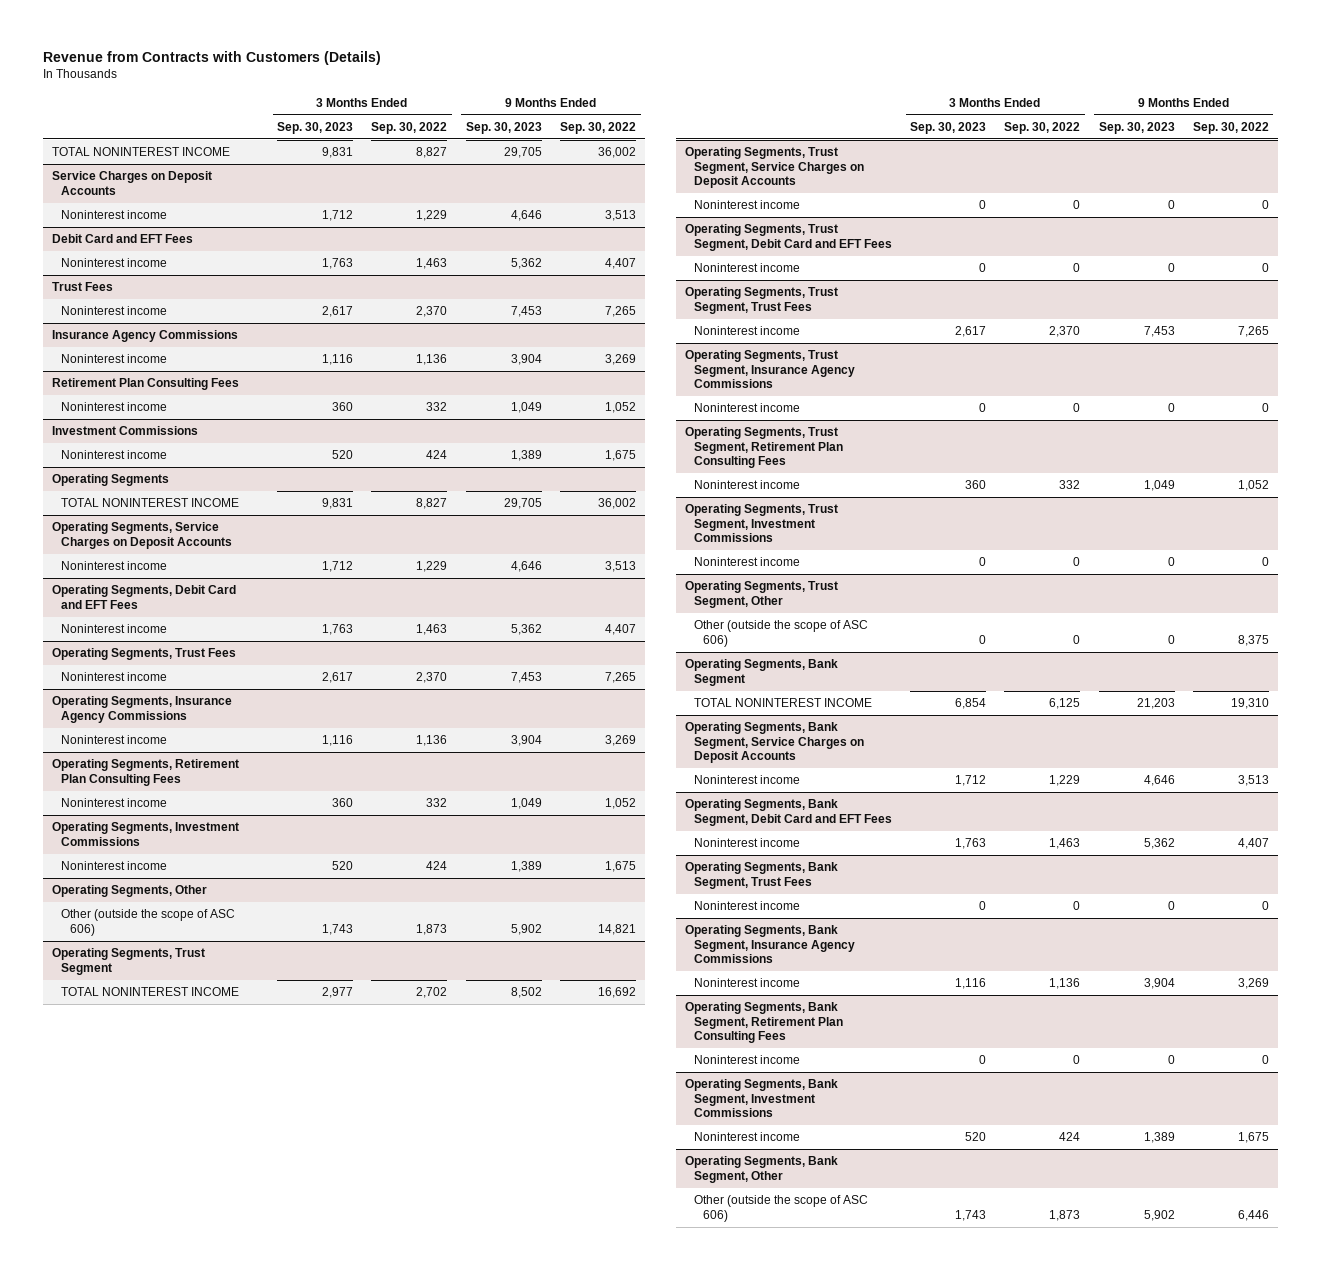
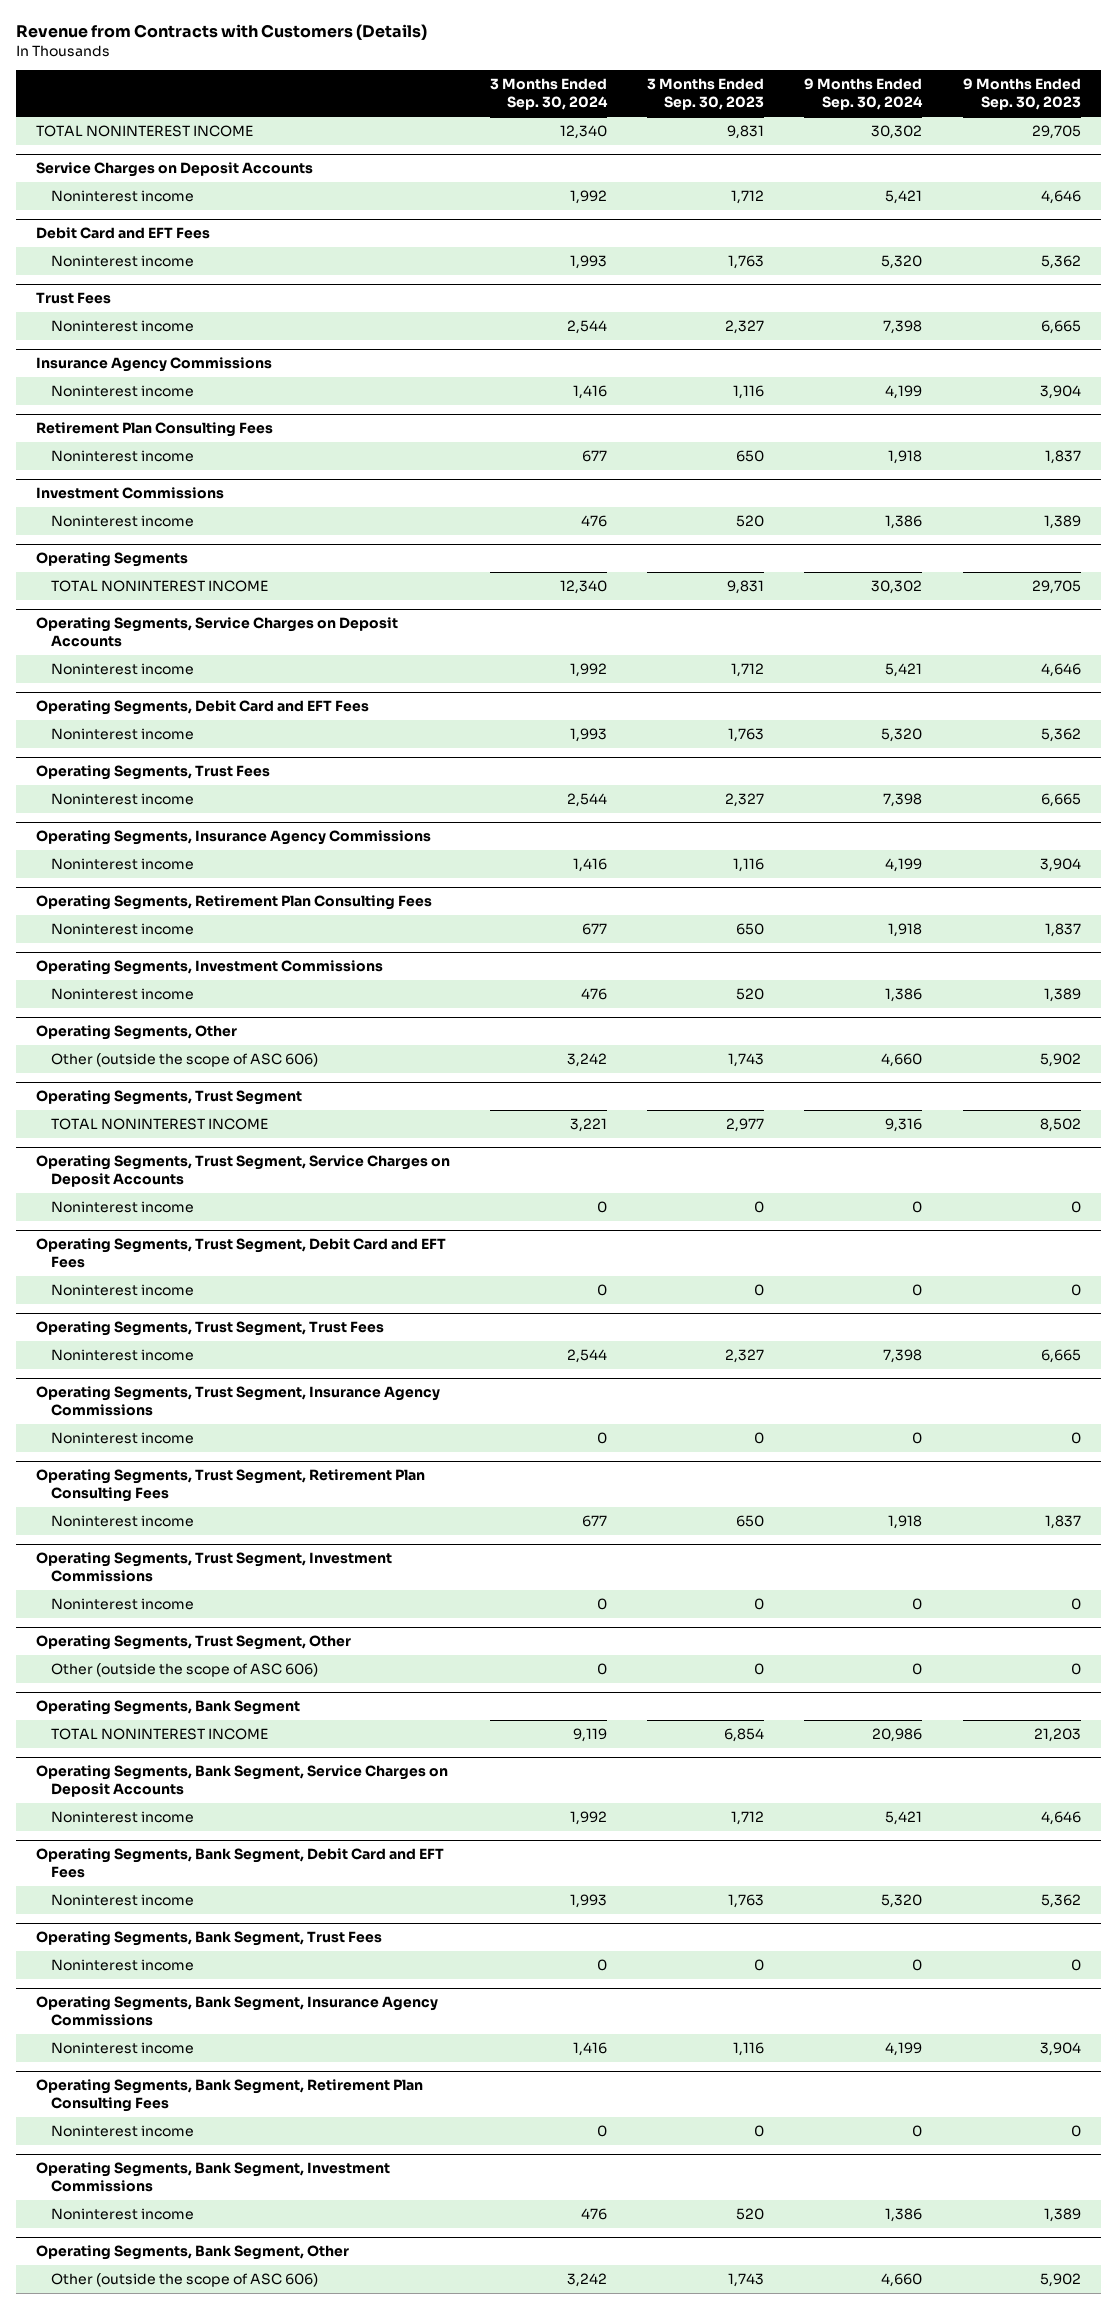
- | 3 Months Ended Sep. 30, 2023 | 3 Months Ended Sep. 30, 2022 | 9 Months Ended Sep. 30, 2023 | 9 Months Ended Sep. 30, 2022
+ | 3 Months Ended Sep. 30, 2024 | 3 Months Ended Sep. 30, 2023 | 9 Months Ended Sep. 30, 2024 | 9 Months Ended Sep. 30, 2023
@ Trust Fees
- Noninterest income | 2,617 | 2,370 | 7,453 | 7,265
+ Noninterest income | 2,544 | 2,327 | 7,398 | 6,665
@ Retirement Plan Consulting Fees
- Noninterest income | 360 | 332 | 1,049 | 1,052
+ Noninterest income | 677 | 650 | 1,918 | 1,837
@ Operating Segments, Trust Fees
- Noninterest income | 2,617 | 2,370 | 7,453 | 7,265
+ Noninterest income | 2,544 | 2,327 | 7,398 | 6,665
@ Operating Segments, Retirement Plan Consulting Fees
- Noninterest income | 360 | 332 | 1,049 | 1,052
+ Noninterest income | 677 | 650 | 1,918 | 1,837
@ Operating Segments, Trust Segment, Trust Fees
- Noninterest income | 2,617 | 2,370 | 7,453 | 7,265
+ Noninterest income | 2,544 | 2,327 | 7,398 | 6,665
@ Operating Segments, Trust Segment, Retirement Plan Consulting Fees
- Noninterest income | 360 | 332 | 1,049 | 1,052
+ Noninterest income | 677 | 650 | 1,918 | 1,837

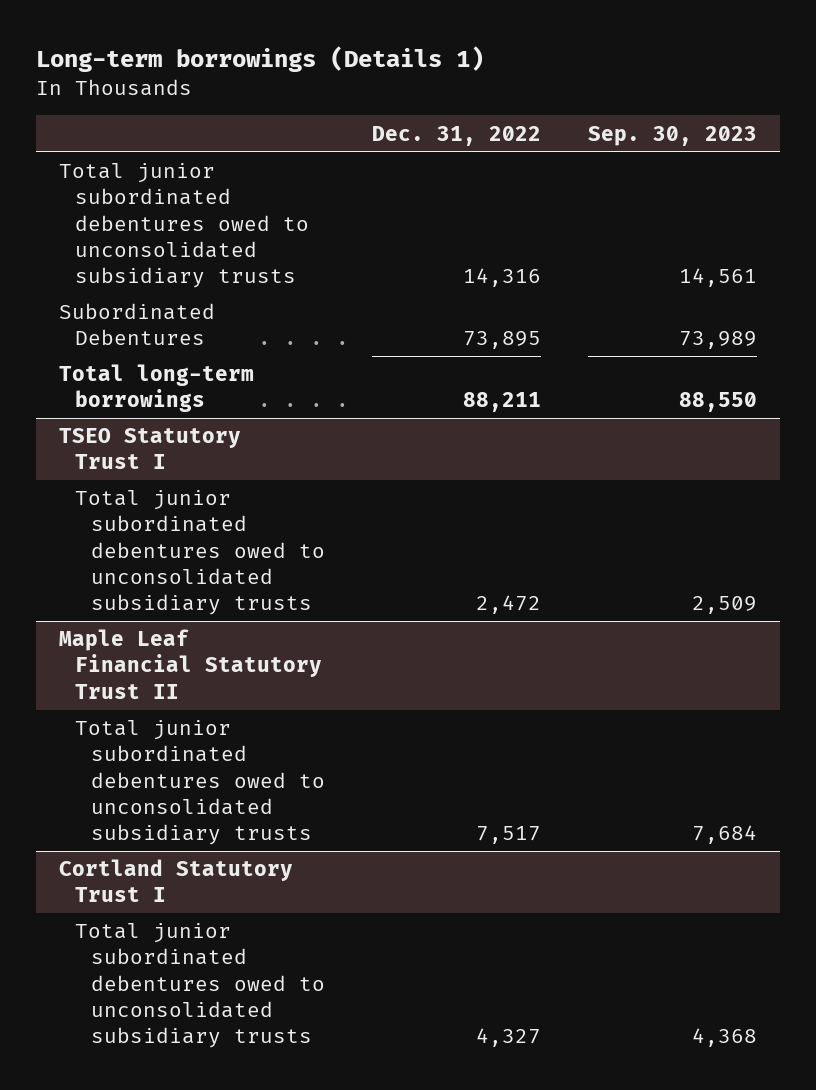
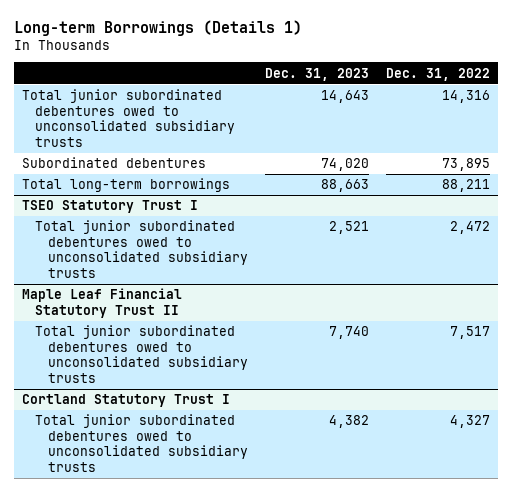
- Long-term borrowings (Details 1)
+ Long-term Borrowings (Details 1)
- | Dec. 31, 2022 | Sep. 30, 2023
+ | Dec. 31, 2023 | Dec. 31, 2022
- Subordinated Debentures | 73,895 | 73,989
+ Subordinated debentures | 74,020 | 73,895

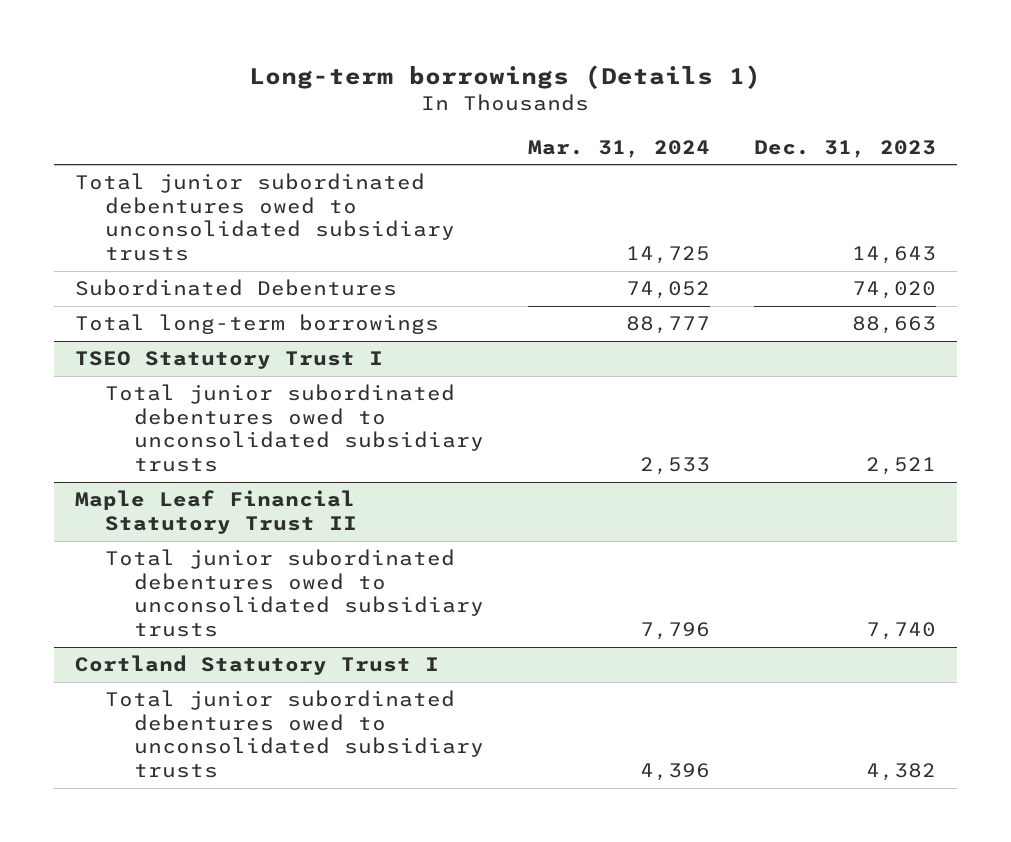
- Long-term Borrowings (Details 1)
+ Long-term borrowings (Details 1)
- | Dec. 31, 2023 | Dec. 31, 2022
+ | Mar. 31, 2024 | Dec. 31, 2023
- Subordinated debentures | 74,020 | 73,895
+ Subordinated Debentures | 74,052 | 74,020

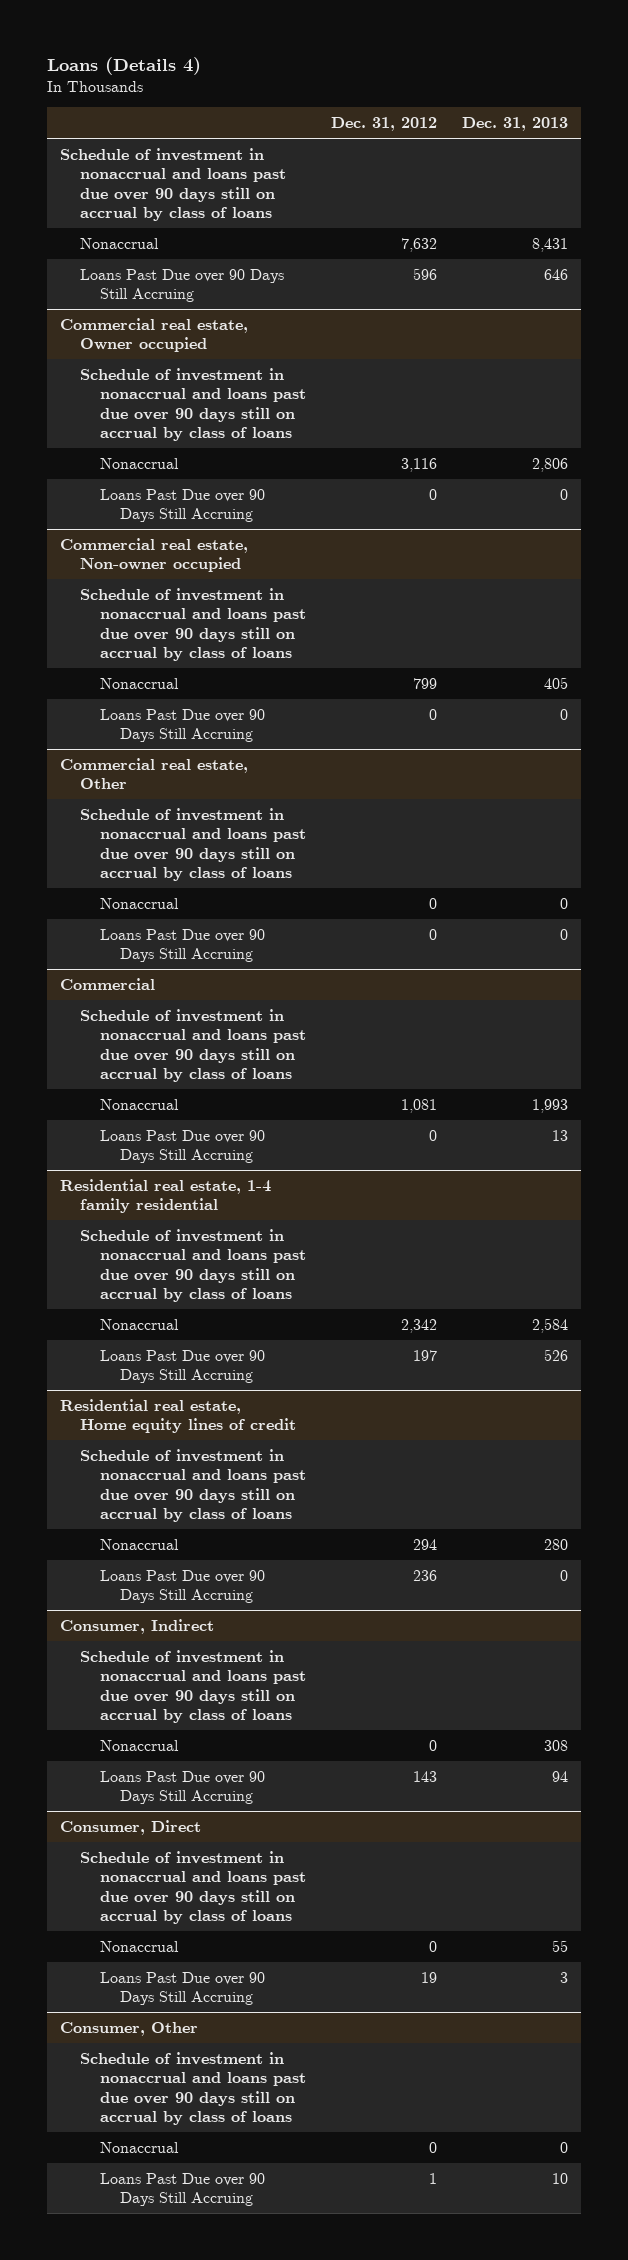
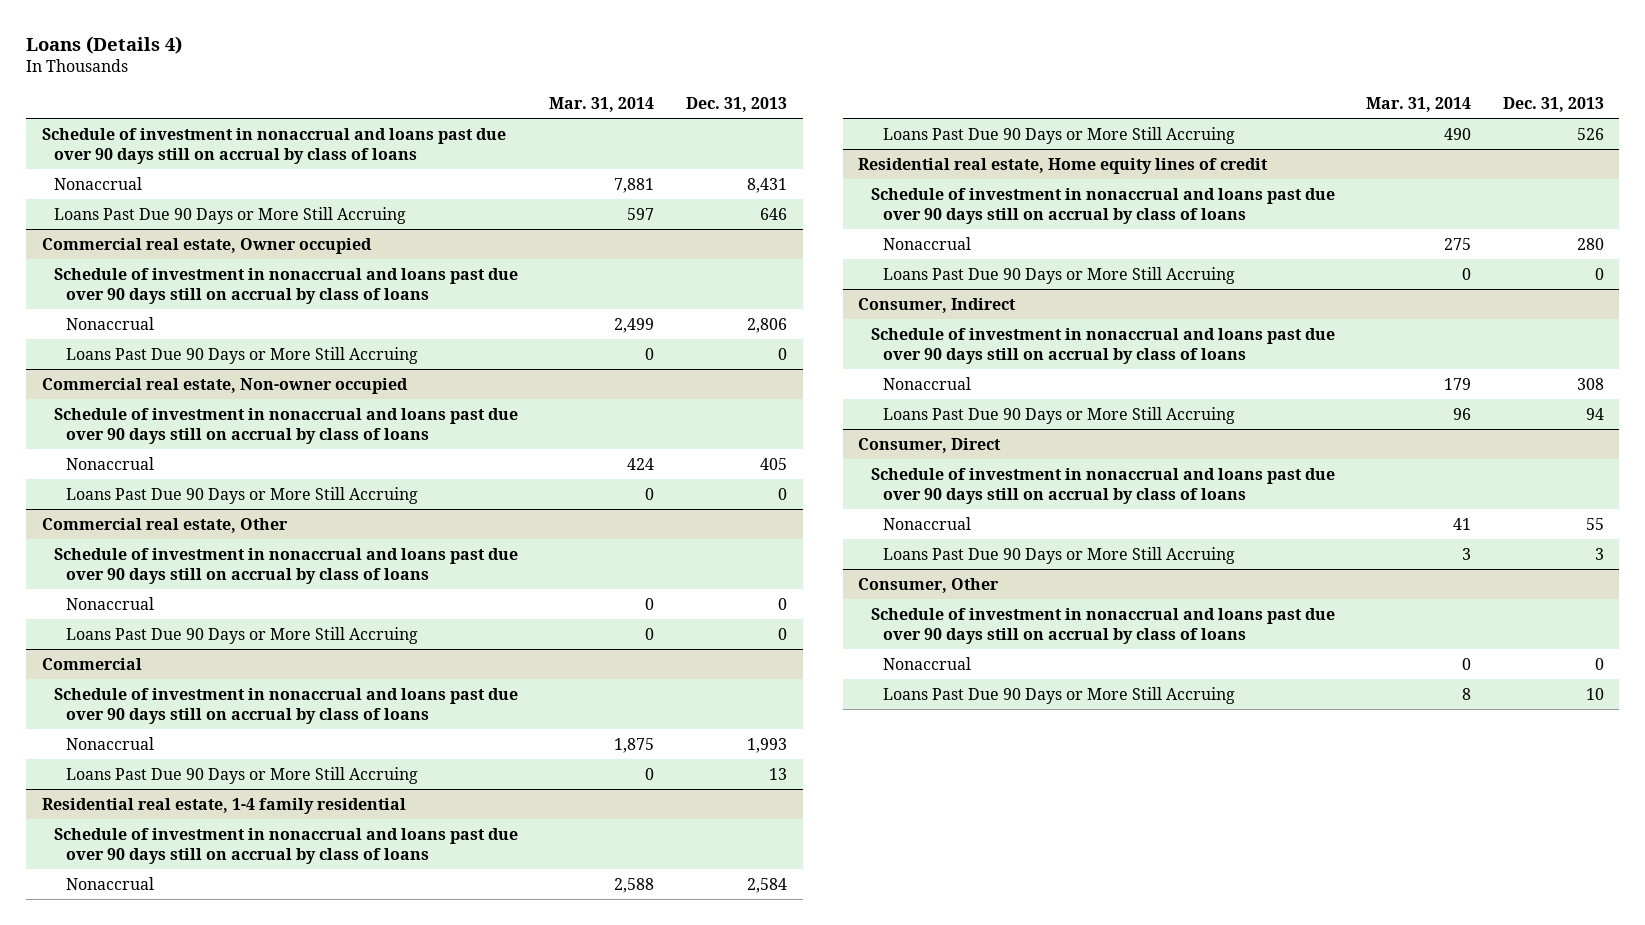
- | Dec. 31, 2012 | Dec. 31, 2013
+ | Mar. 31, 2014 | Dec. 31, 2013
- Loans Past Due over 90 Days Still Accruing | 596 | 646
+ Loans Past Due 90 Days or More Still Accruing | 597 | 646
@ Commercial real estate, Owner occupied
- Loans Past Due over 90 Days Still Accruing | 0 | 0
+ Loans Past Due 90 Days or More Still Accruing | 0 | 0
@ Commercial real estate, Non-owner occupied
- Loans Past Due over 90 Days Still Accruing | 0 | 0
+ Loans Past Due 90 Days or More Still Accruing | 0 | 0
@ Commercial real estate, Other
- Loans Past Due over 90 Days Still Accruing | 0 | 0
+ Loans Past Due 90 Days or More Still Accruing | 0 | 0
@ Commercial
- Loans Past Due over 90 Days Still Accruing | 0 | 13
+ Loans Past Due 90 Days or More Still Accruing | 0 | 13
@ Residential real estate, 1-4 family residential
- Loans Past Due over 90 Days Still Accruing | 197 | 526
+ Loans Past Due 90 Days or More Still Accruing | 490 | 526
@ Residential real estate, Home equity lines of credit
- Loans Past Due over 90 Days Still Accruing | 236 | 0
+ Loans Past Due 90 Days or More Still Accruing | 0 | 0
@ Consumer, Indirect
- Loans Past Due over 90 Days Still Accruing | 143 | 94
+ Loans Past Due 90 Days or More Still Accruing | 96 | 94
@ Consumer, Direct
- Loans Past Due over 90 Days Still Accruing | 19 | 3
+ Loans Past Due 90 Days or More Still Accruing | 3 | 3
@ Consumer, Other
- Loans Past Due over 90 Days Still Accruing | 1 | 10
+ Loans Past Due 90 Days or More Still Accruing | 8 | 10

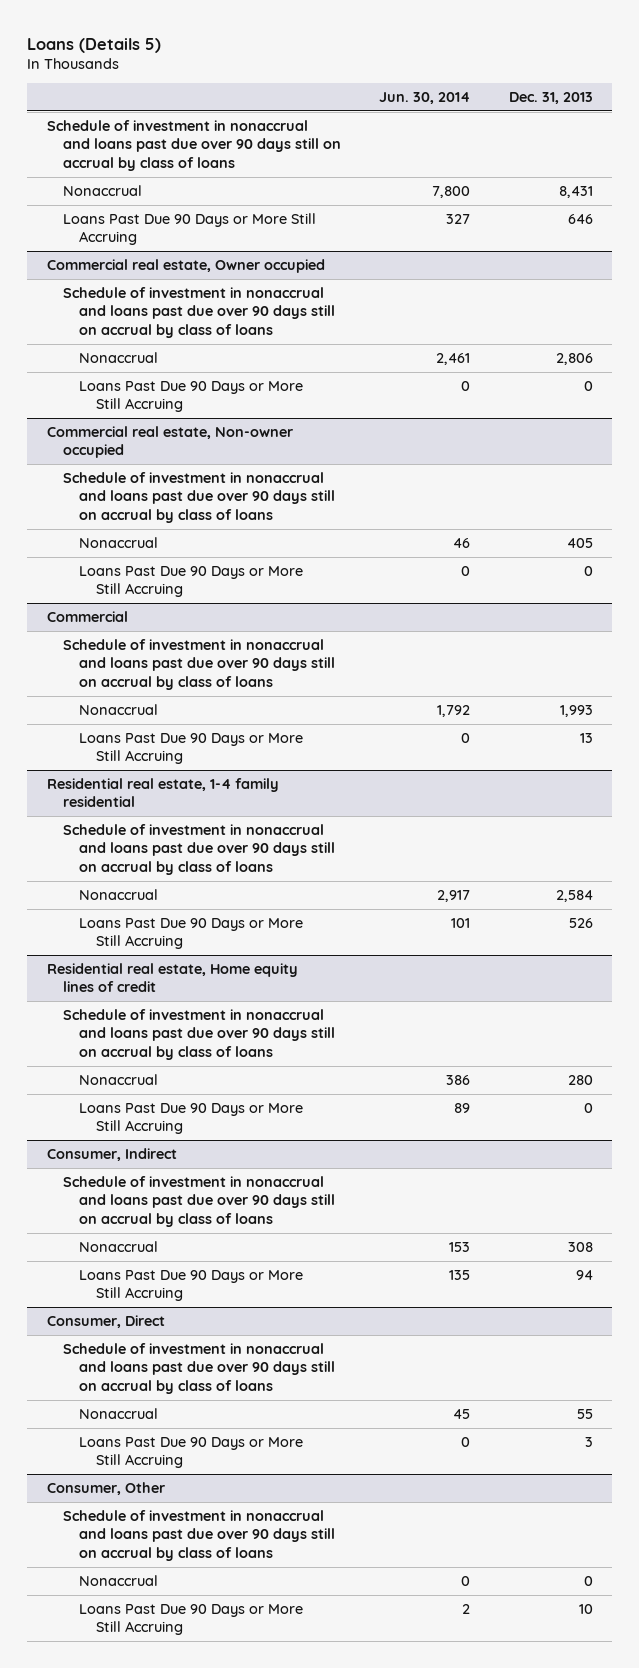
- Loans (Details 4)
+ Loans (Details 5)
- | Mar. 31, 2014 | Dec. 31, 2013
+ | Jun. 30, 2014 | Dec. 31, 2013
- Commercial real estate, Other
- Schedule of investment in nonaccrual and loans past due over 90 days still on accrual by class of loans
- Nonaccrual | 0 | 0
- Loans Past Due 90 Days or More Still Accruing | 0 | 0

